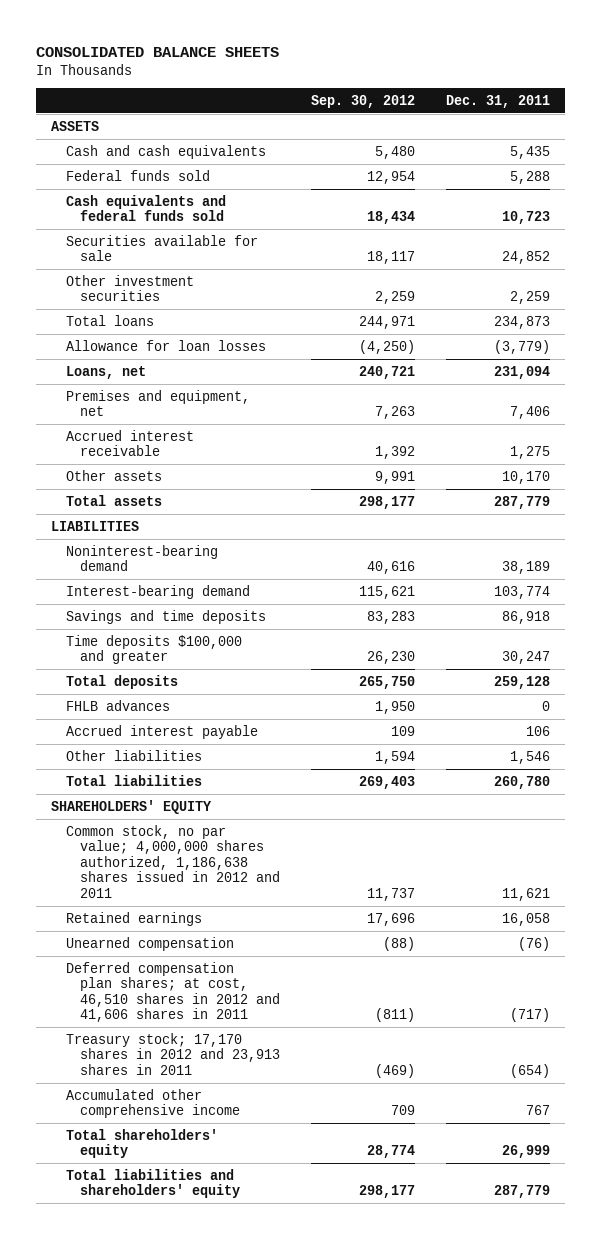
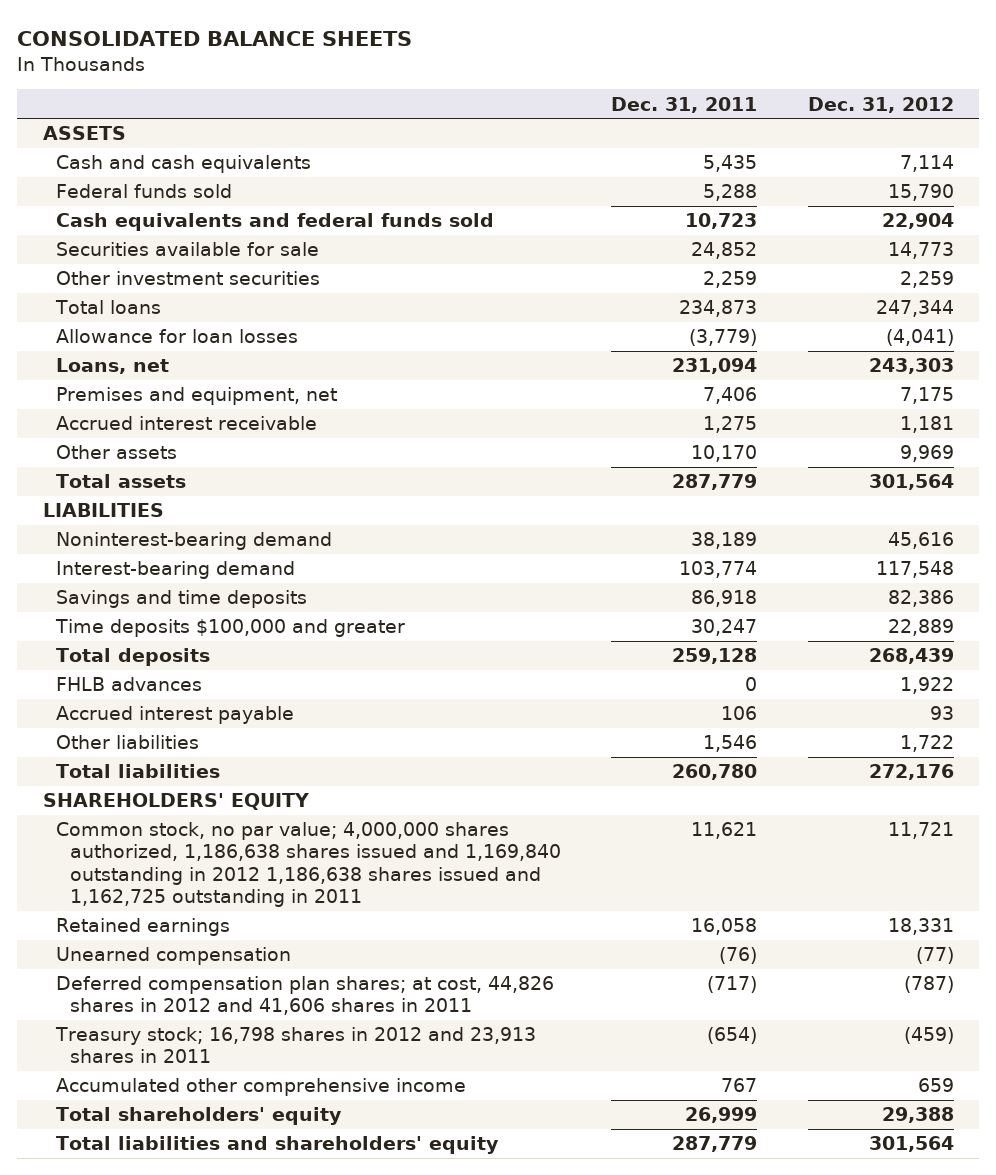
- | Sep. 30, 2012 | Dec. 31, 2011
+ | Dec. 31, 2011 | Dec. 31, 2012
- Common stock, no par value; 4,000,000 shares authorized, 1,186,638 shares issued in 2012 and 2011 | 11,737 | 11,621
+ Common stock, no par value; 4,000,000 shares authorized, 1,186,638 shares issued and 1,169,840 outstanding in 2012 1,186,638 shares issued and 1,162,725 outstanding in 2011 | 11,621 | 11,721
- Deferred compensation plan shares; at cost, 46,510 shares in 2012 and 41,606 shares in 2011 | (811) | (717)
- Treasury stock; 17,170 shares in 2012 and 23,913 shares in 2011 | (469) | (654)
+ Deferred compensation plan shares; at cost, 44,826 shares in 2012 and 41,606 shares in 2011 | (717) | (787)
+ Treasury stock; 16,798 shares in 2012 and 23,913 shares in 2011 | (654) | (459)

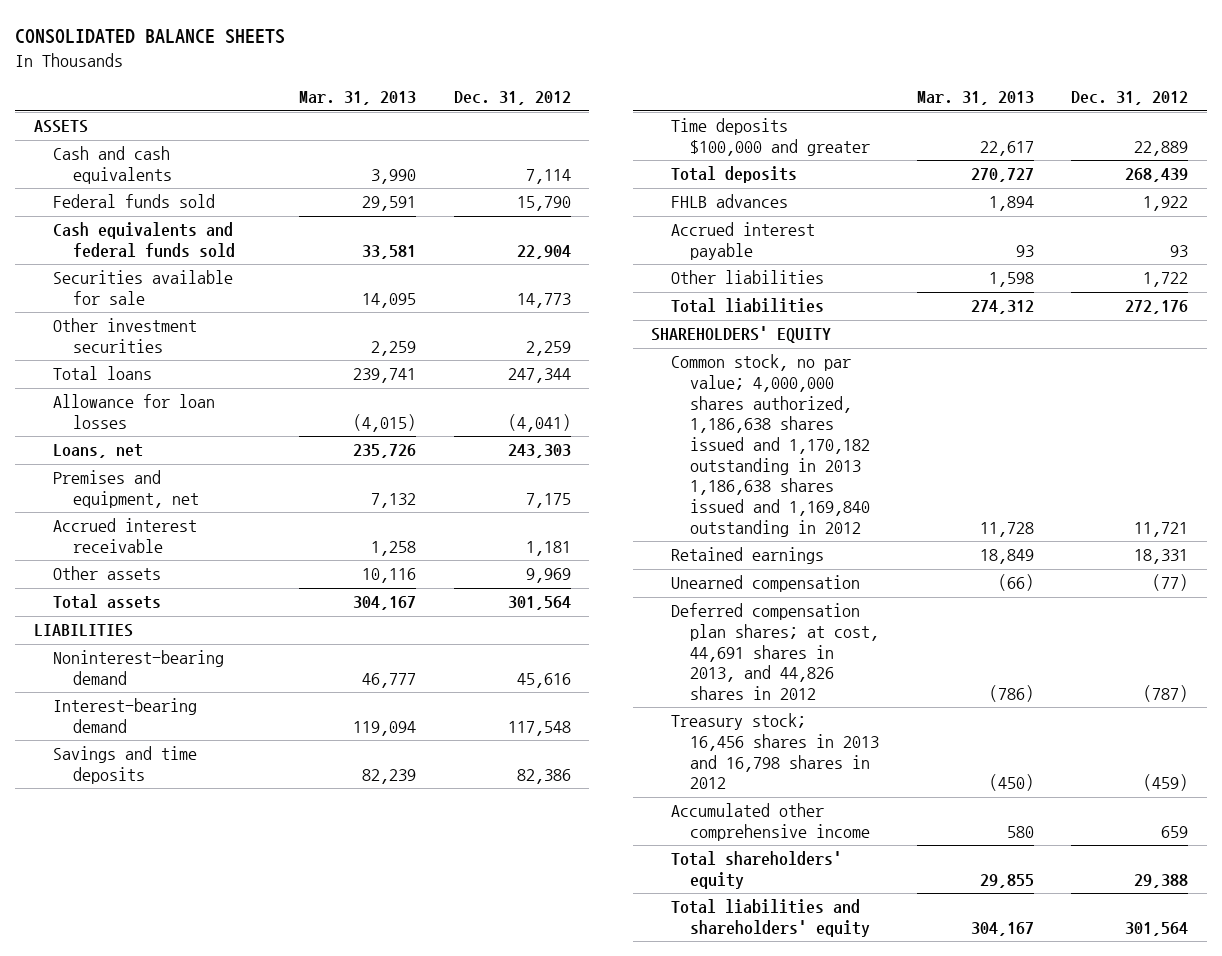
- | Dec. 31, 2011 | Dec. 31, 2012
+ | Mar. 31, 2013 | Dec. 31, 2012
- Common stock, no par value; 4,000,000 shares authorized, 1,186,638 shares issued and 1,169,840 outstanding in 2012 1,186,638 shares issued and 1,162,725 outstanding in 2011 | 11,621 | 11,721
+ Common stock, no par value; 4,000,000 shares authorized, 1,186,638 shares issued and 1,170,182 outstanding in 2013 1,186,638 shares issued and 1,169,840 outstanding in 2012 | 11,728 | 11,721
- Deferred compensation plan shares; at cost, 44,826 shares in 2012 and 41,606 shares in 2011 | (717) | (787)
- Treasury stock; 16,798 shares in 2012 and 23,913 shares in 2011 | (654) | (459)
+ Deferred compensation plan shares; at cost, 44,691 shares in 2013, and 44,826 shares in 2012 | (786) | (787)
+ Treasury stock; 16,456 shares in 2013 and 16,798 shares in 2012 | (450) | (459)

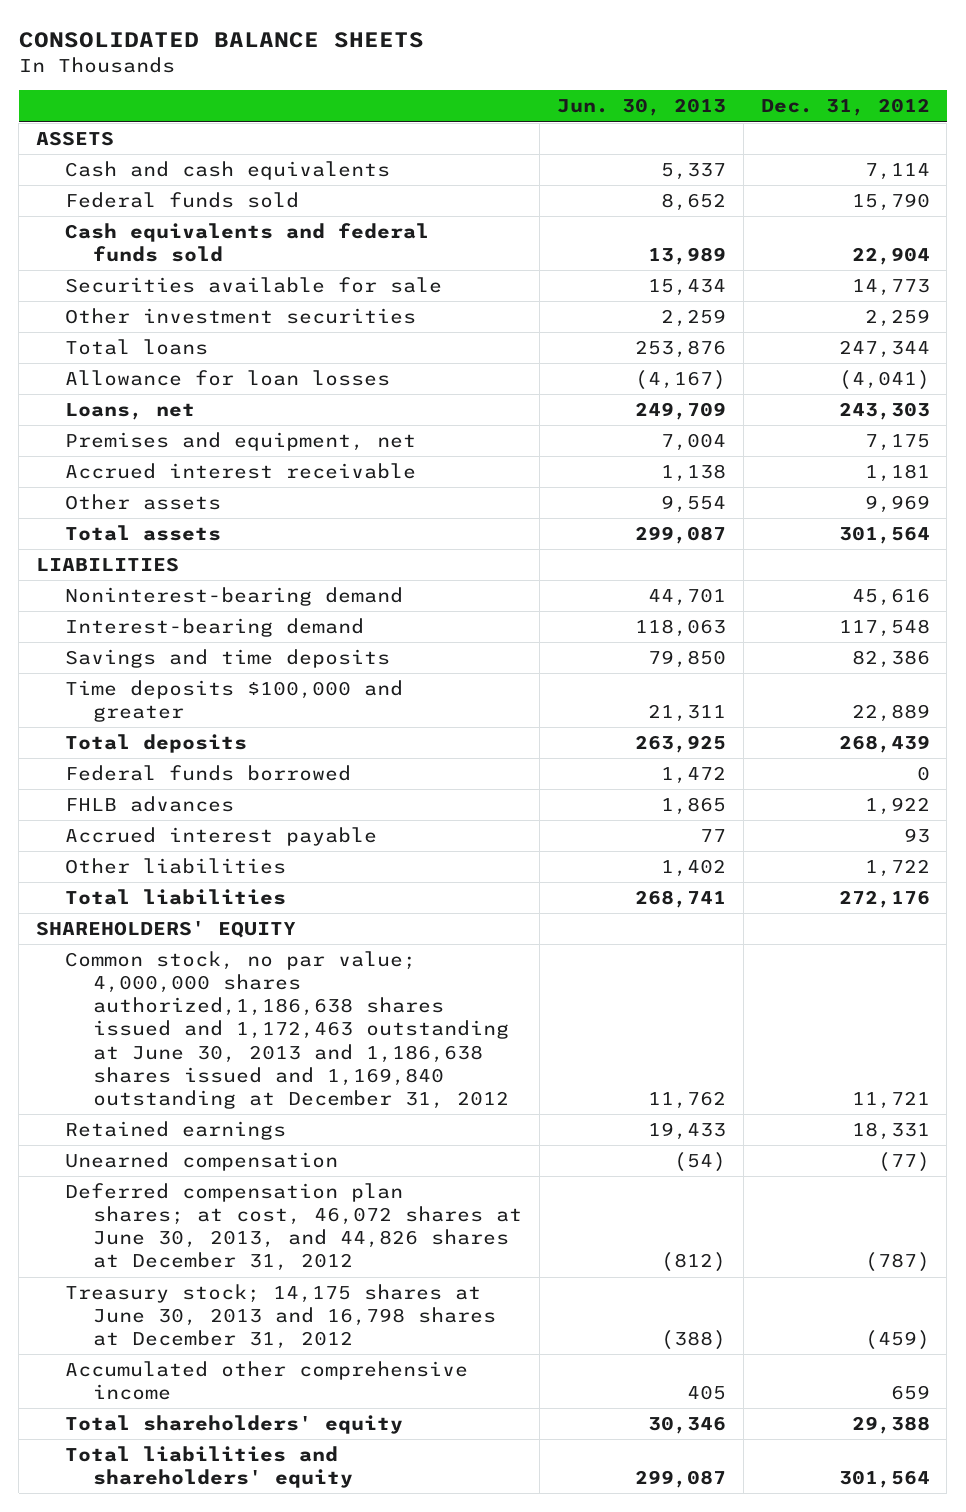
- | Mar. 31, 2013 | Dec. 31, 2012
+ | Jun. 30, 2013 | Dec. 31, 2012
+ Federal funds borrowed | 1,472 | 0
- Common stock, no par value; 4,000,000 shares authorized, 1,186,638 shares issued and 1,170,182 outstanding in 2013 1,186,638 shares issued and 1,169,840 outstanding in 2012 | 11,728 | 11,721
+ Common stock, no par value; 4,000,000 shares authorized,1,186,638 shares issued and 1,172,463 outstanding at June 30, 2013 and 1,186,638 shares issued and 1,169,840 outstanding at December 31, 2012 | 11,762 | 11,721
- Deferred compensation plan shares; at cost, 44,691 shares in 2013, and 44,826 shares in 2012 | (786) | (787)
- Treasury stock; 16,456 shares in 2013 and 16,798 shares in 2012 | (450) | (459)
+ Deferred compensation plan shares; at cost, 46,072 shares at June 30, 2013, and 44,826 shares at December 31, 2012 | (812) | (787)
+ Treasury stock; 14,175 shares at June 30, 2013 and 16,798 shares at December 31, 2012 | (388) | (459)

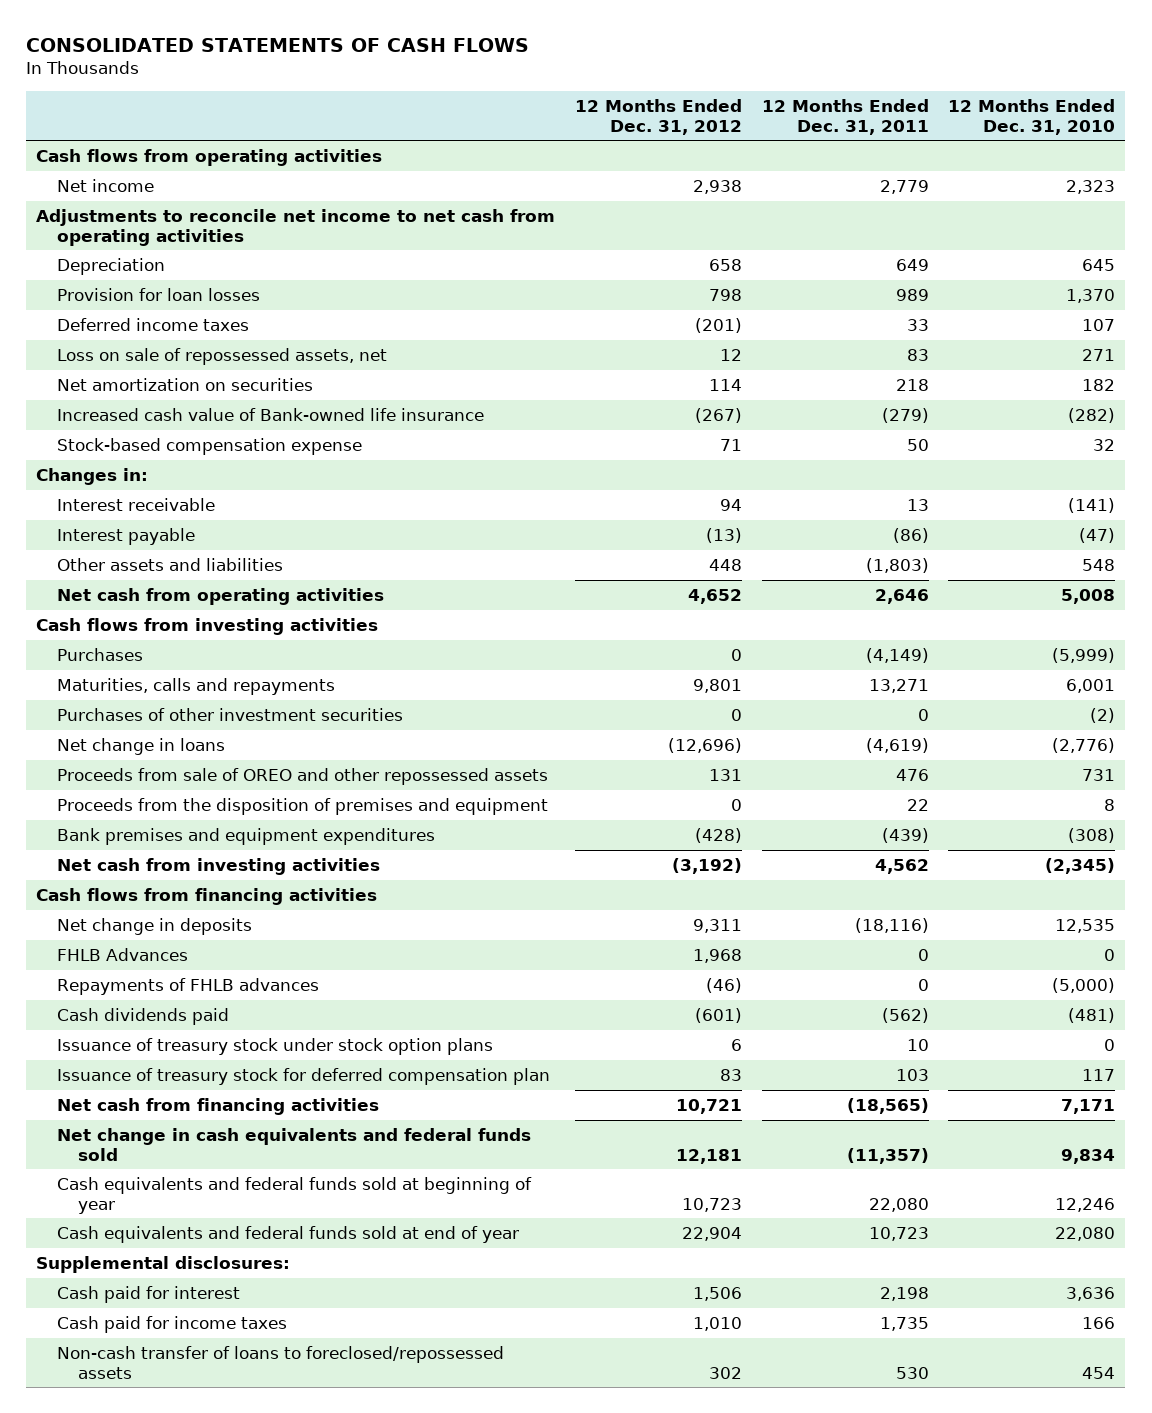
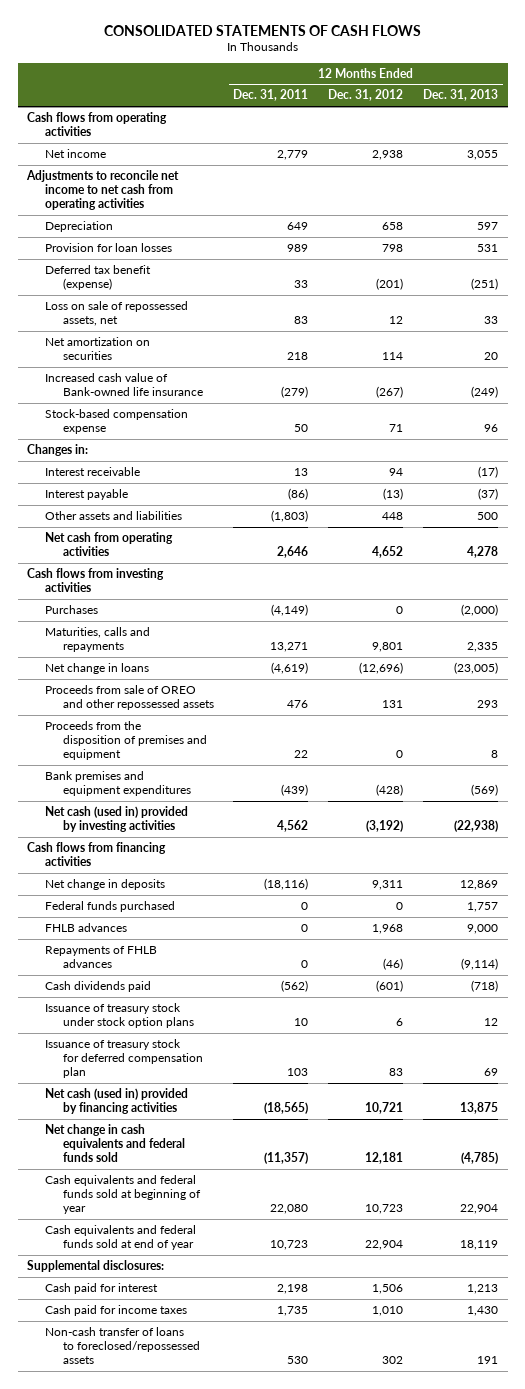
- | 12 Months Ended Dec. 31, 2012 | 12 Months Ended Dec. 31, 2011 | 12 Months Ended Dec. 31, 2010
+ | 12 Months Ended Dec. 31, 2011 | 12 Months Ended Dec. 31, 2012 | 12 Months Ended Dec. 31, 2013
- Deferred income taxes | (201) | 33 | 107
+ Deferred tax benefit (expense) | 33 | (201) | (251)
- Purchases of other investment securities | 0 | 0 | (2)
- Net cash from investing activities | (3,192) | 4,562 | (2,345)
+ Net cash (used in) provided by investing activities | 4,562 | (3,192) | (22,938)
- FHLB Advances | 1,968 | 0 | 0
+ Federal funds purchased | 0 | 0 | 1,757
+ FHLB advances | 0 | 1,968 | 9,000
- Net cash from financing activities | 10,721 | (18,565) | 7,171
+ Net cash (used in) provided by financing activities | (18,565) | 10,721 | 13,875

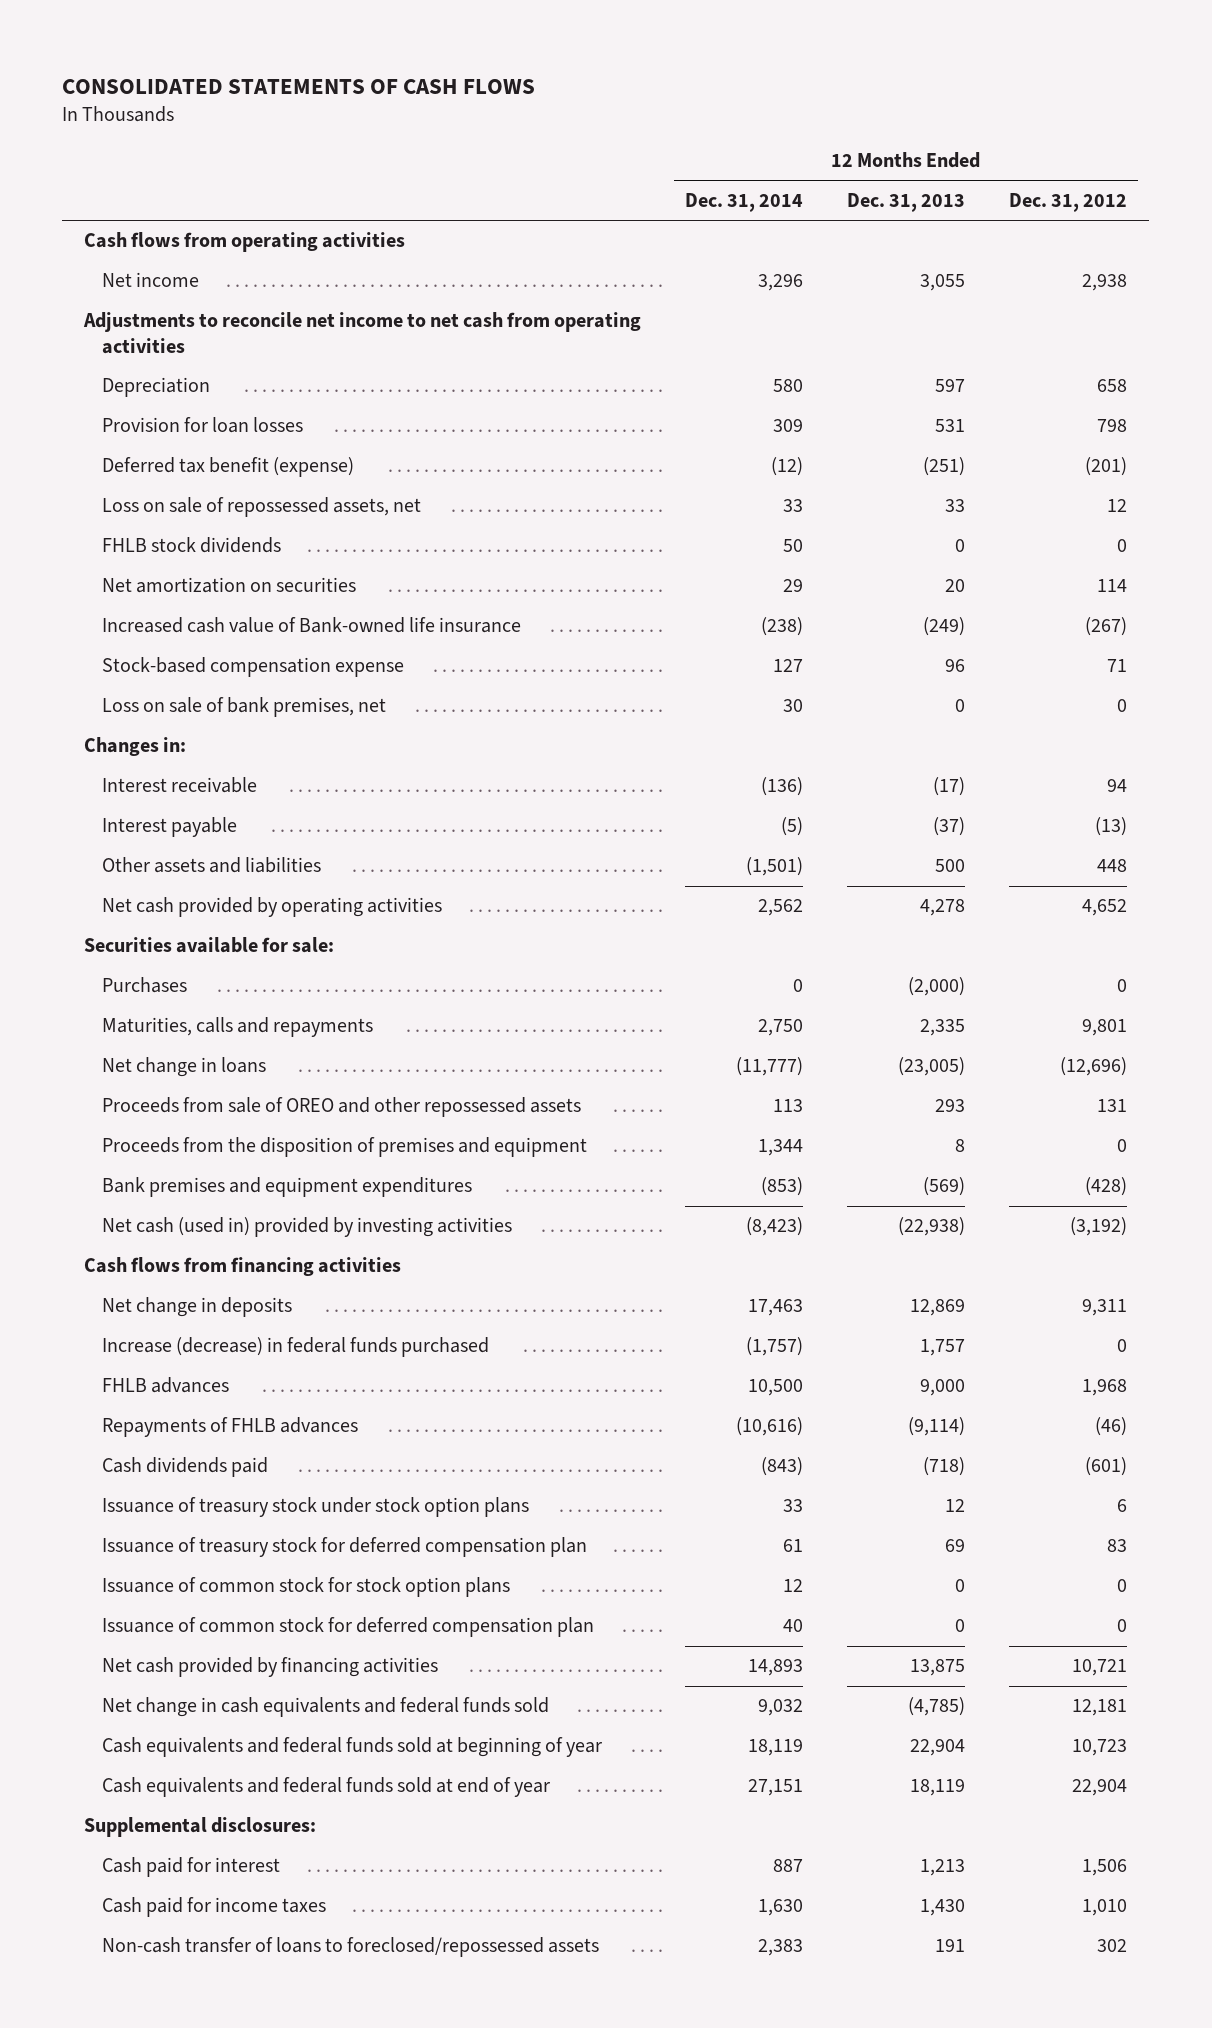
- | 12 Months Ended Dec. 31, 2011 | 12 Months Ended Dec. 31, 2012 | 12 Months Ended Dec. 31, 2013
+ | 12 Months Ended Dec. 31, 2014 | 12 Months Ended Dec. 31, 2013 | 12 Months Ended Dec. 31, 2012
+ FHLB stock dividends | 50 | 0 | 0
+ Loss on sale of bank premises, net | 30 | 0 | 0
- Net cash from operating activities | 2,646 | 4,652 | 4,278
- Cash flows from investing activities
+ Net cash provided by operating activities | 2,562 | 4,278 | 4,652
+ Securities available for sale:
- Federal funds purchased | 0 | 0 | 1,757
+ Increase (decrease) in federal funds purchased | (1,757) | 1,757 | 0
- Net cash (used in) provided by financing activities | (18,565) | 10,721 | 13,875
+ Issuance of common stock for stock option plans | 12 | 0 | 0
+ Issuance of common stock for deferred compensation plan | 40 | 0 | 0
+ Net cash provided by financing activities | 14,893 | 13,875 | 10,721

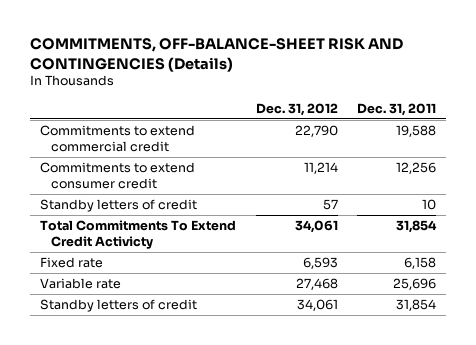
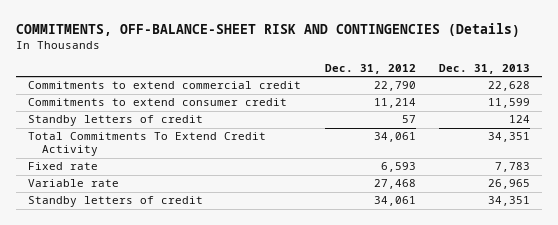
- | Dec. 31, 2012 | Dec. 31, 2011
+ | Dec. 31, 2012 | Dec. 31, 2013
- Total Commitments To Extend Credit Activicty | 34,061 | 31,854
+ Total Commitments To Extend Credit Activity | 34,061 | 34,351

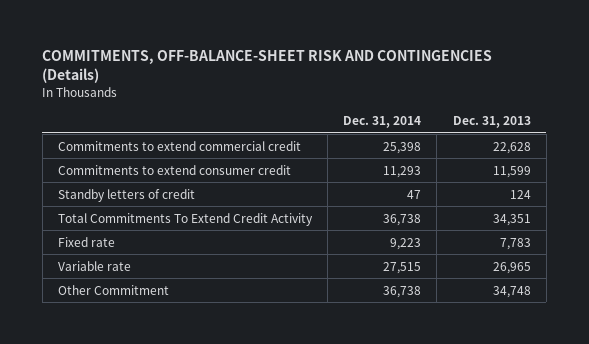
- | Dec. 31, 2012 | Dec. 31, 2013
+ | Dec. 31, 2014 | Dec. 31, 2013
- Standby letters of credit | 34,061 | 34,351
+ Other Commitment | 36,738 | 34,748

